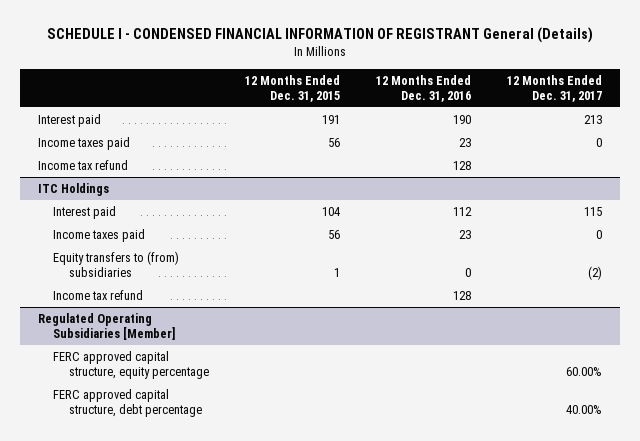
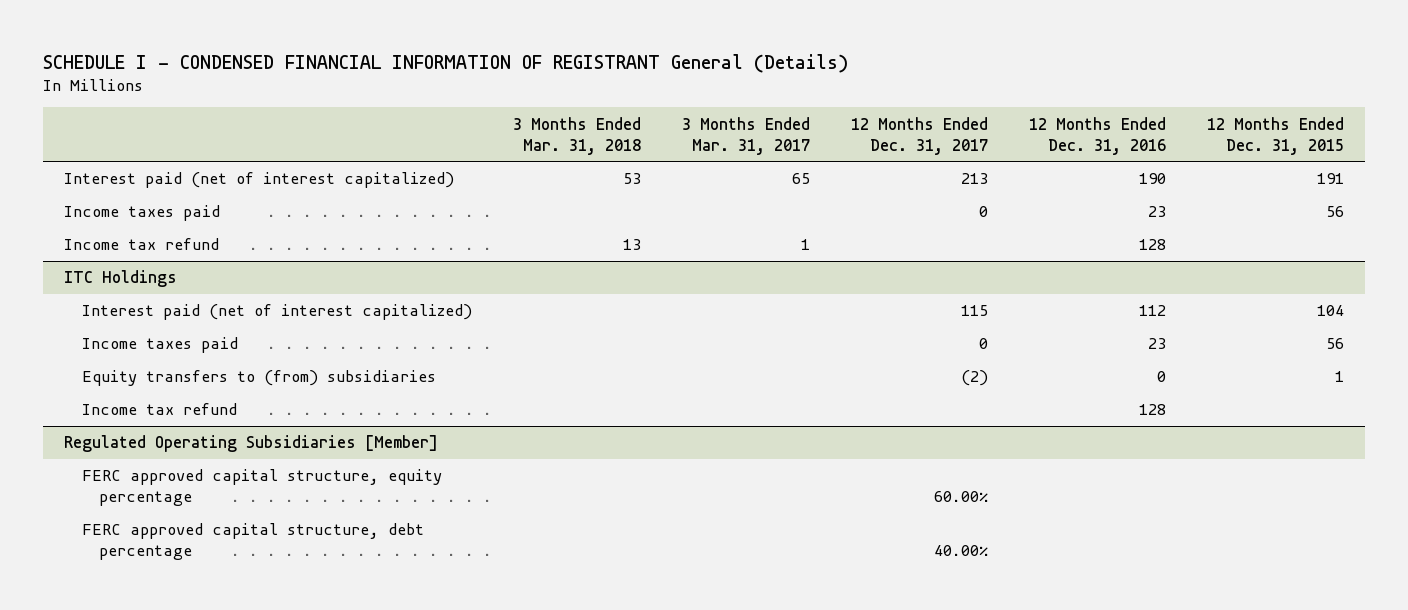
- | 12 Months Ended Dec. 31, 2015 | 12 Months Ended Dec. 31, 2016 | 12 Months Ended Dec. 31, 2017
+ | 3 Months Ended Mar. 31, 2018 | 3 Months Ended Mar. 31, 2017 | 12 Months Ended Dec. 31, 2017 | 12 Months Ended Dec. 31, 2016 | 12 Months Ended Dec. 31, 2015
- Interest paid | 191 | 190 | 213
+ Interest paid (net of interest capitalized) | 53 | 65 | 213 | 190 | 191
@ ITC Holdings
- Interest paid | 104 | 112 | 115
+ Interest paid (net of interest capitalized) | | | 115 | 112 | 104

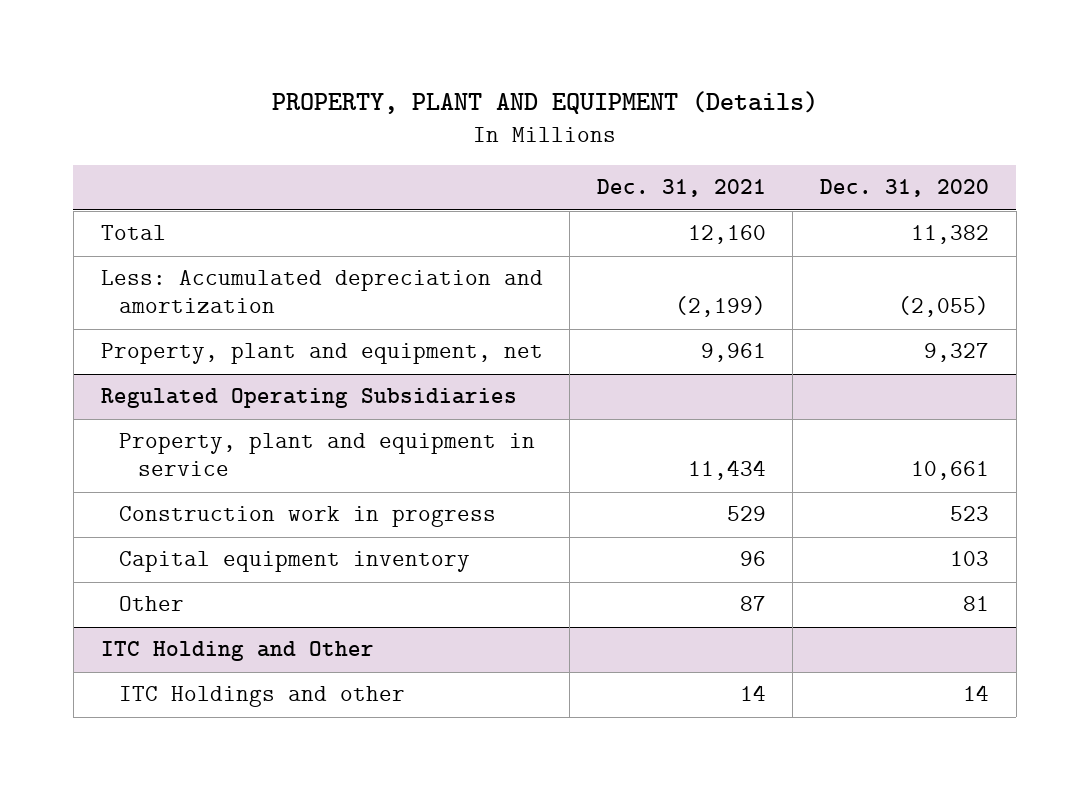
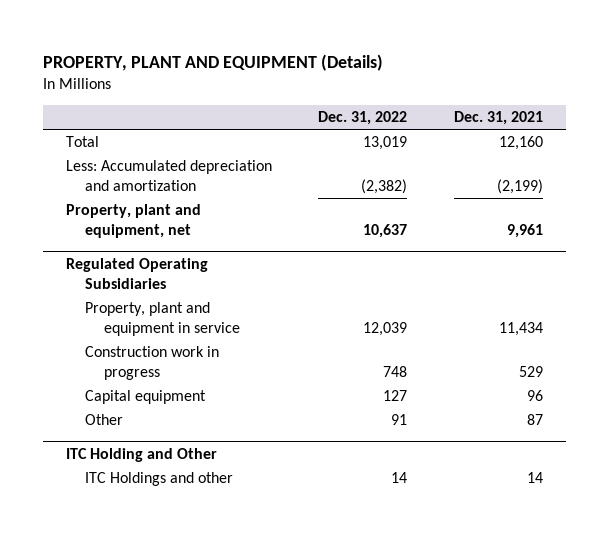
- | Dec. 31, 2021 | Dec. 31, 2020
+ | Dec. 31, 2022 | Dec. 31, 2021
@ Regulated Operating Subsidiaries
- Capital equipment inventory | 96 | 103
+ Capital equipment | 127 | 96

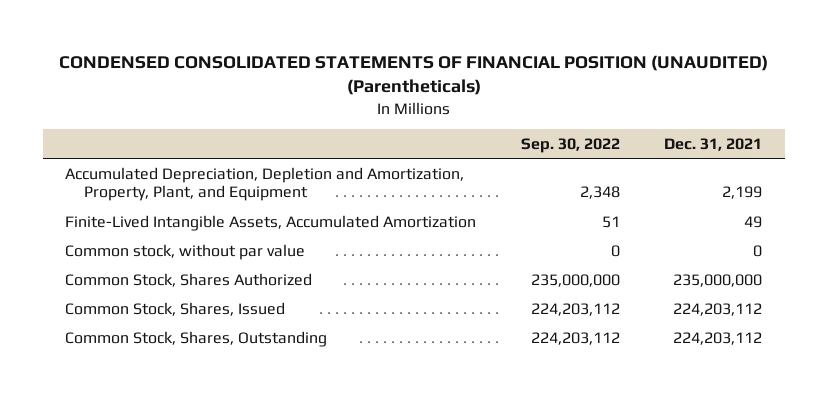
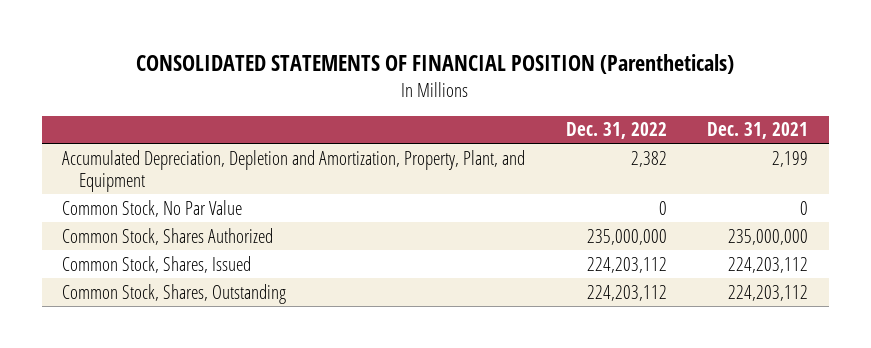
- CONDENSED CONSOLIDATED STATEMENTS OF FINANCIAL POSITION (UNAUDITED) (Parentheticals)
+ CONSOLIDATED STATEMENTS OF FINANCIAL POSITION (Parentheticals)
- | Sep. 30, 2022 | Dec. 31, 2021
+ | Dec. 31, 2022 | Dec. 31, 2021
- Finite-Lived Intangible Assets, Accumulated Amortization | 51 | 49
- Common stock, without par value | 0 | 0
+ Common Stock, No Par Value | 0 | 0

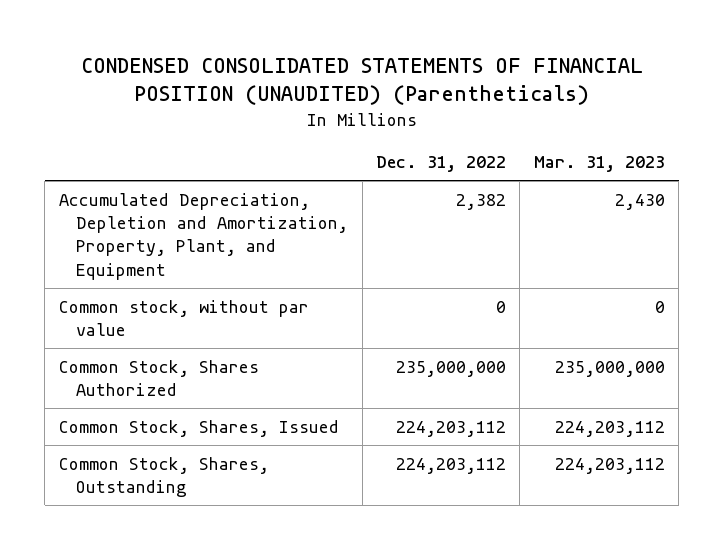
- CONSOLIDATED STATEMENTS OF FINANCIAL POSITION (Parentheticals)
+ CONDENSED CONSOLIDATED STATEMENTS OF FINANCIAL POSITION (UNAUDITED) (Parentheticals)
- | Dec. 31, 2022 | Dec. 31, 2021
+ | Dec. 31, 2022 | Mar. 31, 2023
- Common Stock, No Par Value | 0 | 0
+ Common stock, without par value | 0 | 0

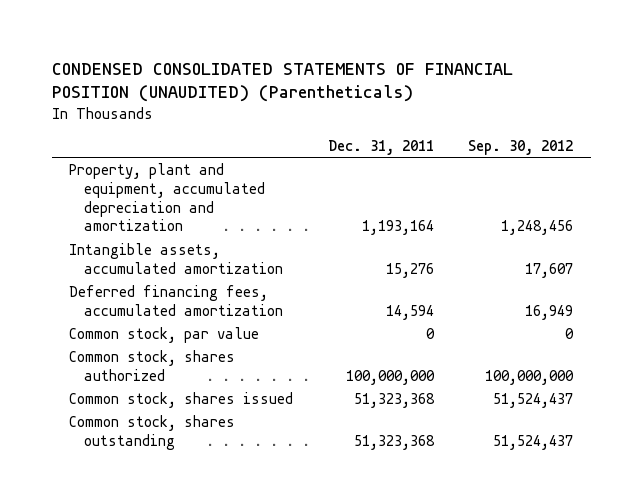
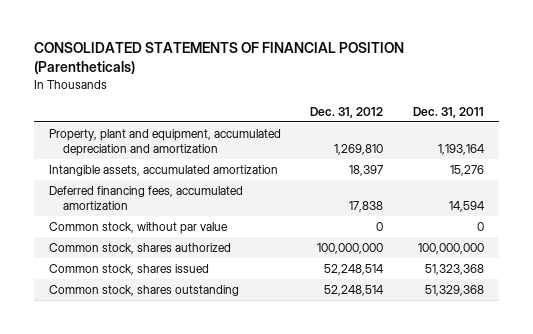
- CONDENSED CONSOLIDATED STATEMENTS OF FINANCIAL POSITION (UNAUDITED) (Parentheticals)
+ CONSOLIDATED STATEMENTS OF FINANCIAL POSITION (Parentheticals)
- | Dec. 31, 2011 | Sep. 30, 2012
+ | Dec. 31, 2012 | Dec. 31, 2011
- Common stock, par value | 0 | 0
+ Common stock, without par value | 0 | 0
- Common stock, shares outstanding | 51,323,368 | 51,524,437
+ Common stock, shares outstanding | 52,248,514 | 51,329,368

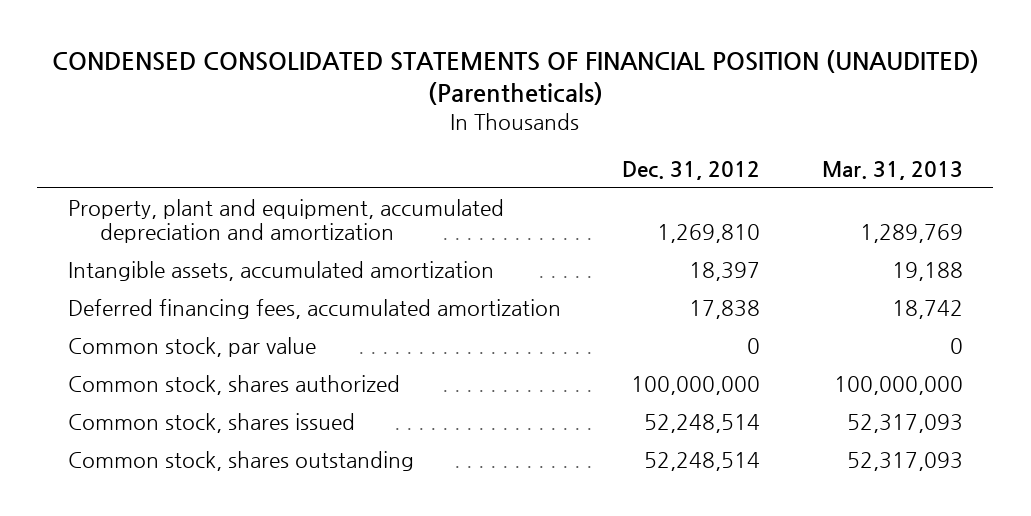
- CONSOLIDATED STATEMENTS OF FINANCIAL POSITION (Parentheticals)
+ CONDENSED CONSOLIDATED STATEMENTS OF FINANCIAL POSITION (UNAUDITED) (Parentheticals)
- | Dec. 31, 2012 | Dec. 31, 2011
+ | Dec. 31, 2012 | Mar. 31, 2013
- Common stock, without par value | 0 | 0
+ Common stock, par value | 0 | 0

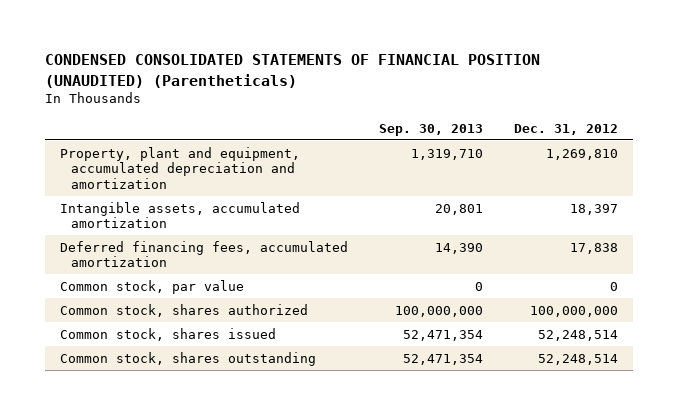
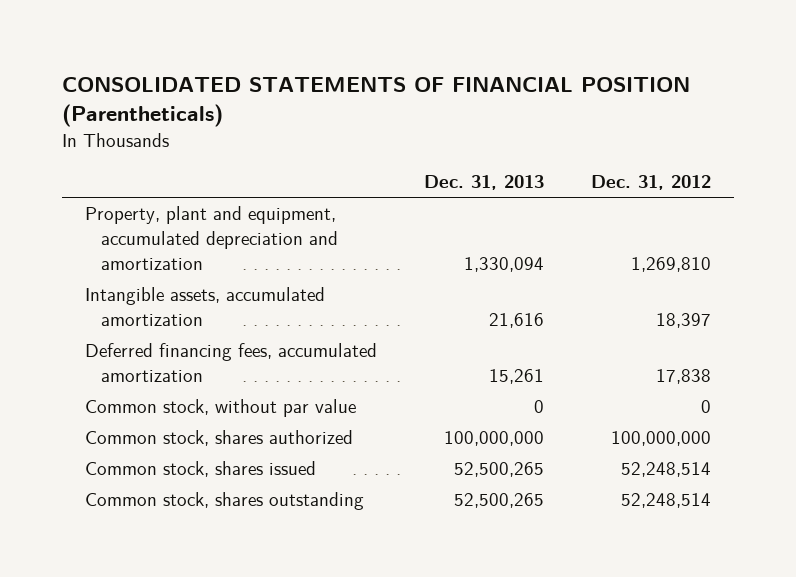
- CONDENSED CONSOLIDATED STATEMENTS OF FINANCIAL POSITION (UNAUDITED) (Parentheticals)
+ CONSOLIDATED STATEMENTS OF FINANCIAL POSITION (Parentheticals)
- | Sep. 30, 2013 | Dec. 31, 2012
+ | Dec. 31, 2013 | Dec. 31, 2012
- Common stock, par value | 0 | 0
+ Common stock, without par value | 0 | 0

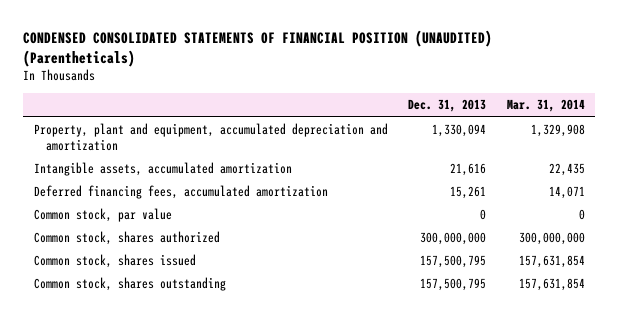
- CONSOLIDATED STATEMENTS OF FINANCIAL POSITION (Parentheticals)
+ CONDENSED CONSOLIDATED STATEMENTS OF FINANCIAL POSITION (UNAUDITED) (Parentheticals)
- | Dec. 31, 2013 | Dec. 31, 2012
+ | Dec. 31, 2013 | Mar. 31, 2014
- Common stock, without par value | 0 | 0
- Common stock, shares authorized | 100,000,000 | 100,000,000
- Common stock, shares issued | 52,500,265 | 52,248,514
- Common stock, shares outstanding | 52,500,265 | 52,248,514
+ Common stock, par value | 0 | 0
+ Common stock, shares authorized | 300,000,000 | 300,000,000
+ Common stock, shares issued | 157,500,795 | 157,631,854
+ Common stock, shares outstanding | 157,500,795 | 157,631,854

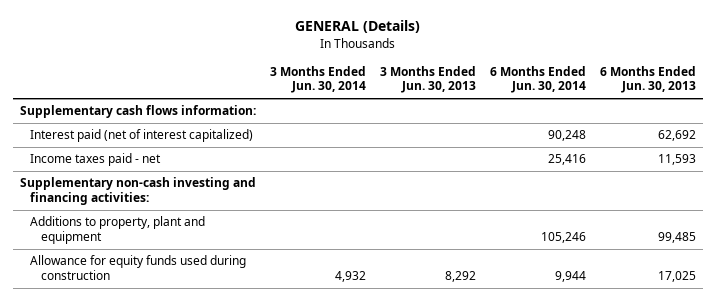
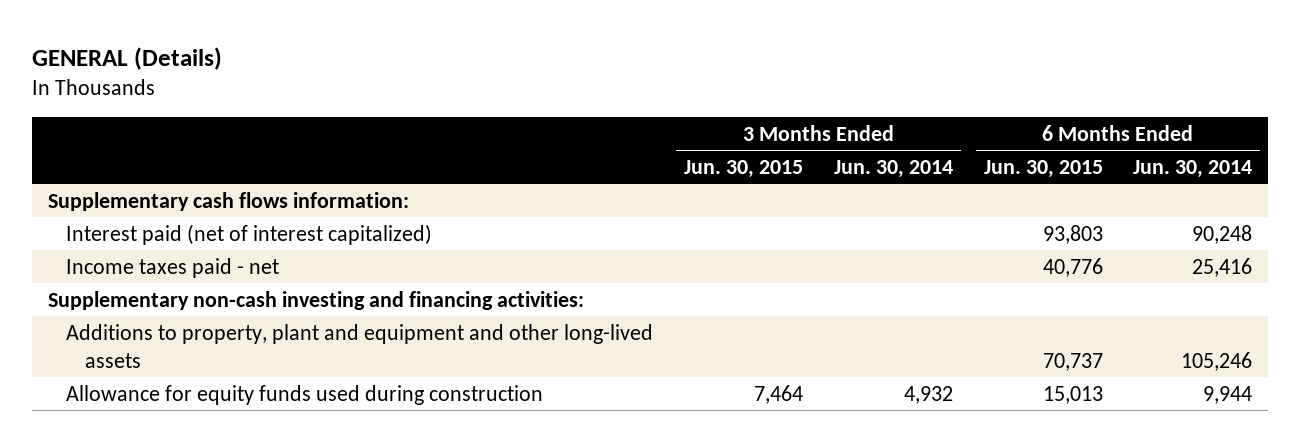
- | 3 Months Ended Jun. 30, 2014 | 3 Months Ended Jun. 30, 2013 | 6 Months Ended Jun. 30, 2014 | 6 Months Ended Jun. 30, 2013
+ | 3 Months Ended Jun. 30, 2015 | 3 Months Ended Jun. 30, 2014 | 6 Months Ended Jun. 30, 2015 | 6 Months Ended Jun. 30, 2014
- Additions to property, plant and equipment | | | 105,246 | 99,485
+ Additions to property, plant and equipment and other long-lived assets | | | 70,737 | 105,246

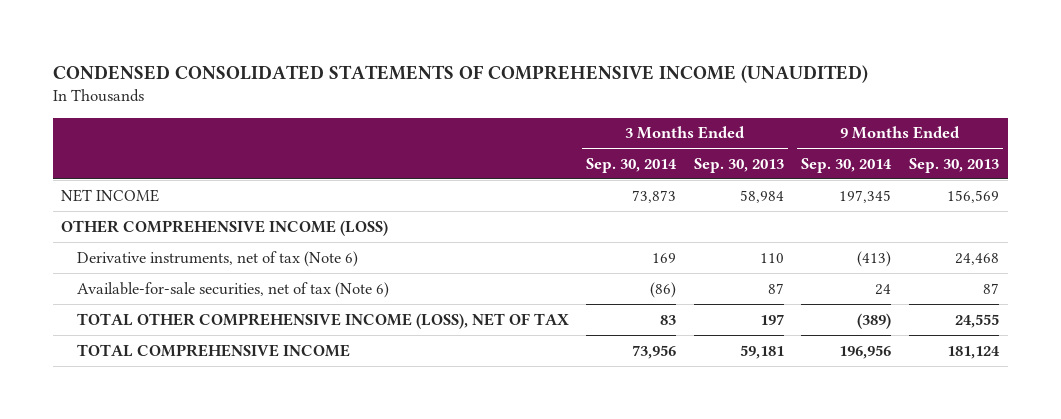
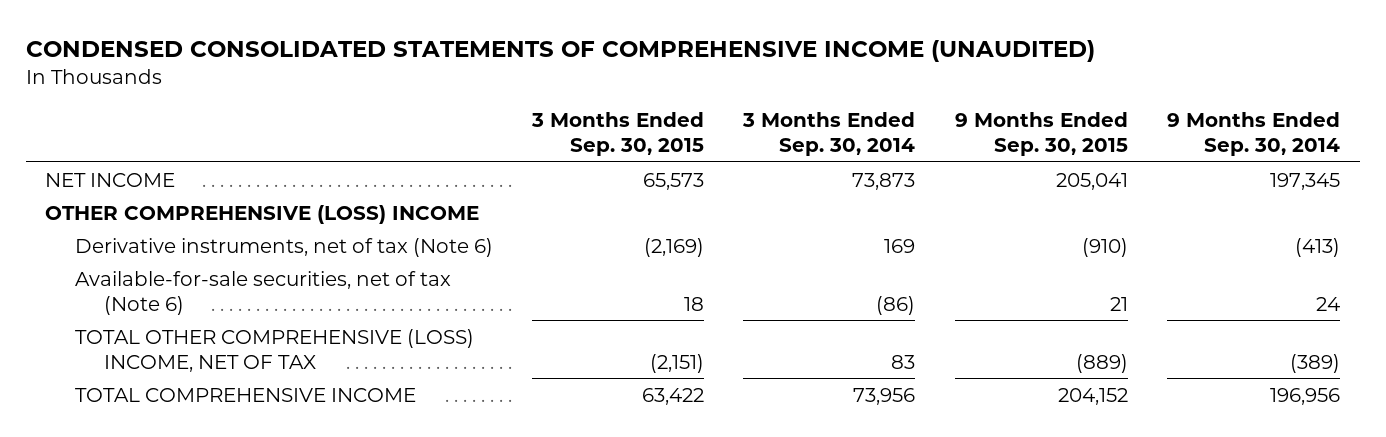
- | 3 Months Ended Sep. 30, 2014 | 3 Months Ended Sep. 30, 2013 | 9 Months Ended Sep. 30, 2014 | 9 Months Ended Sep. 30, 2013
+ | 3 Months Ended Sep. 30, 2015 | 3 Months Ended Sep. 30, 2014 | 9 Months Ended Sep. 30, 2015 | 9 Months Ended Sep. 30, 2014
- OTHER COMPREHENSIVE INCOME (LOSS)
+ OTHER COMPREHENSIVE (LOSS) INCOME
- TOTAL OTHER COMPREHENSIVE INCOME (LOSS), NET OF TAX | 83 | 197 | (389) | 24,555
+ TOTAL OTHER COMPREHENSIVE (LOSS) INCOME, NET OF TAX | (2,151) | 83 | (889) | (389)

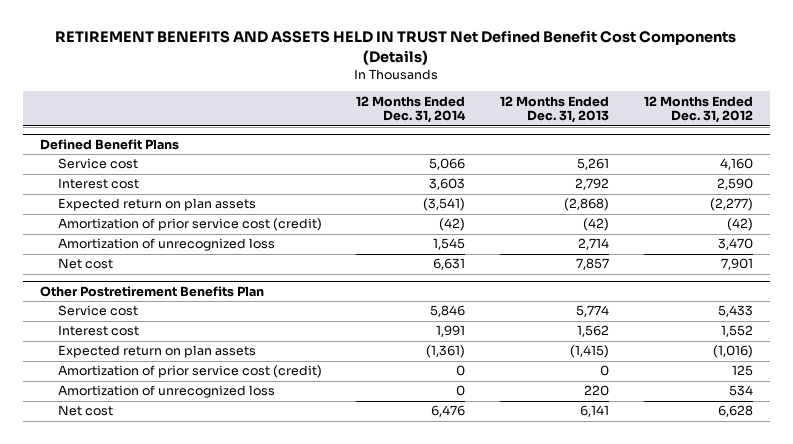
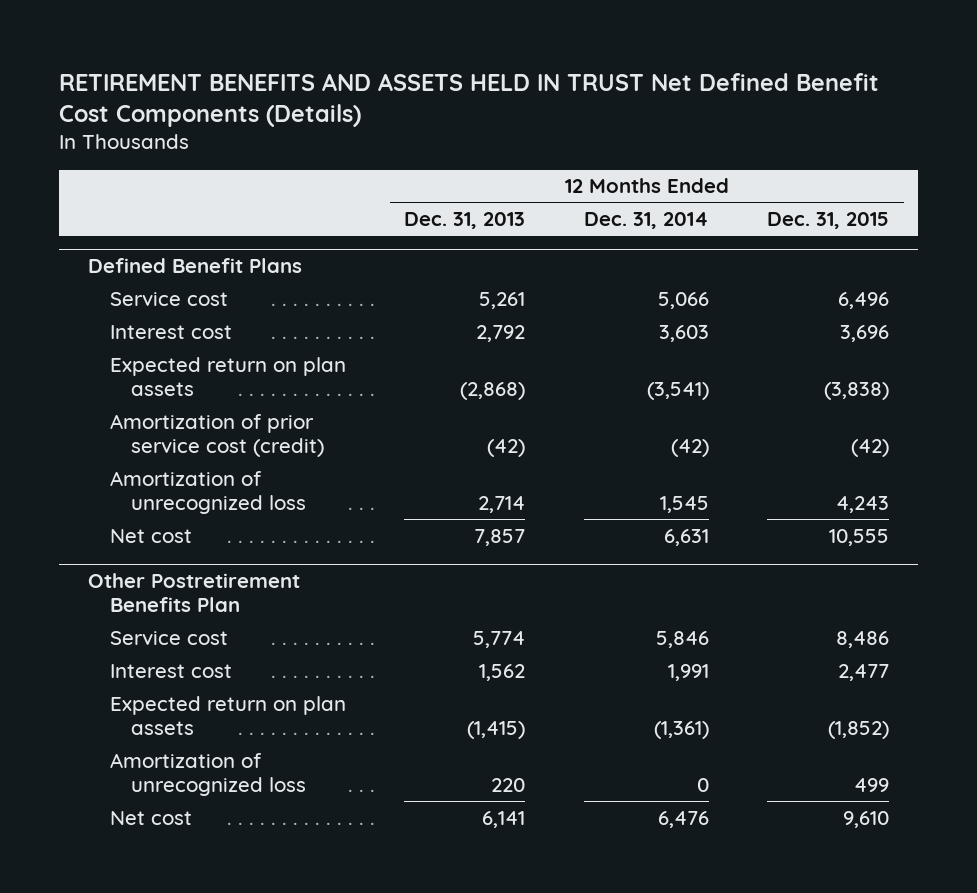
- | 12 Months Ended Dec. 31, 2014 | 12 Months Ended Dec. 31, 2013 | 12 Months Ended Dec. 31, 2012
+ | 12 Months Ended Dec. 31, 2013 | 12 Months Ended Dec. 31, 2014 | 12 Months Ended Dec. 31, 2015
@ Other Postretirement Benefits Plan
- Amortization of prior service cost (credit) | 0 | 0 | 125

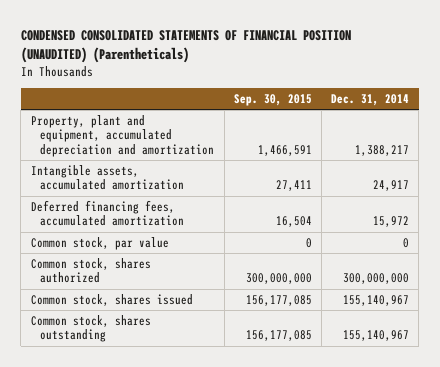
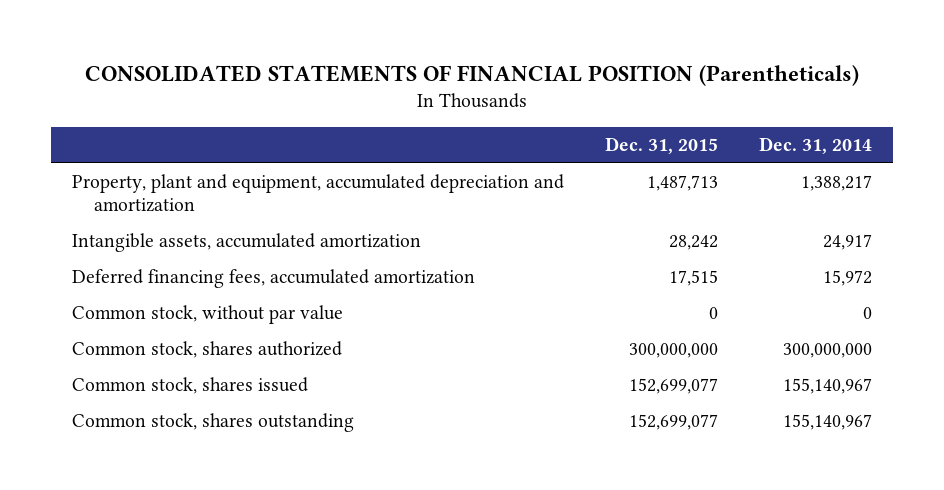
- CONDENSED CONSOLIDATED STATEMENTS OF FINANCIAL POSITION (UNAUDITED) (Parentheticals)
+ CONSOLIDATED STATEMENTS OF FINANCIAL POSITION (Parentheticals)
- | Sep. 30, 2015 | Dec. 31, 2014
+ | Dec. 31, 2015 | Dec. 31, 2014
- Common stock, par value | 0 | 0
+ Common stock, without par value | 0 | 0

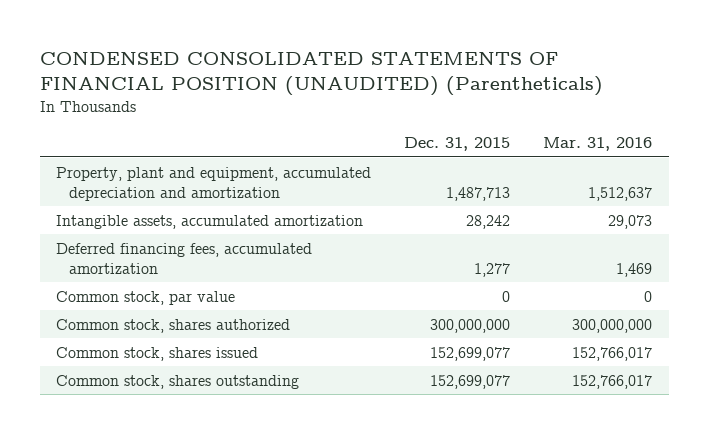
- CONSOLIDATED STATEMENTS OF FINANCIAL POSITION (Parentheticals)
+ CONDENSED CONSOLIDATED STATEMENTS OF FINANCIAL POSITION (UNAUDITED) (Parentheticals)
- | Dec. 31, 2015 | Dec. 31, 2014
+ | Dec. 31, 2015 | Mar. 31, 2016
- Deferred financing fees, accumulated amortization | 17,515 | 15,972
- Common stock, without par value | 0 | 0
+ Deferred financing fees, accumulated amortization | 1,277 | 1,469
+ Common stock, par value | 0 | 0

